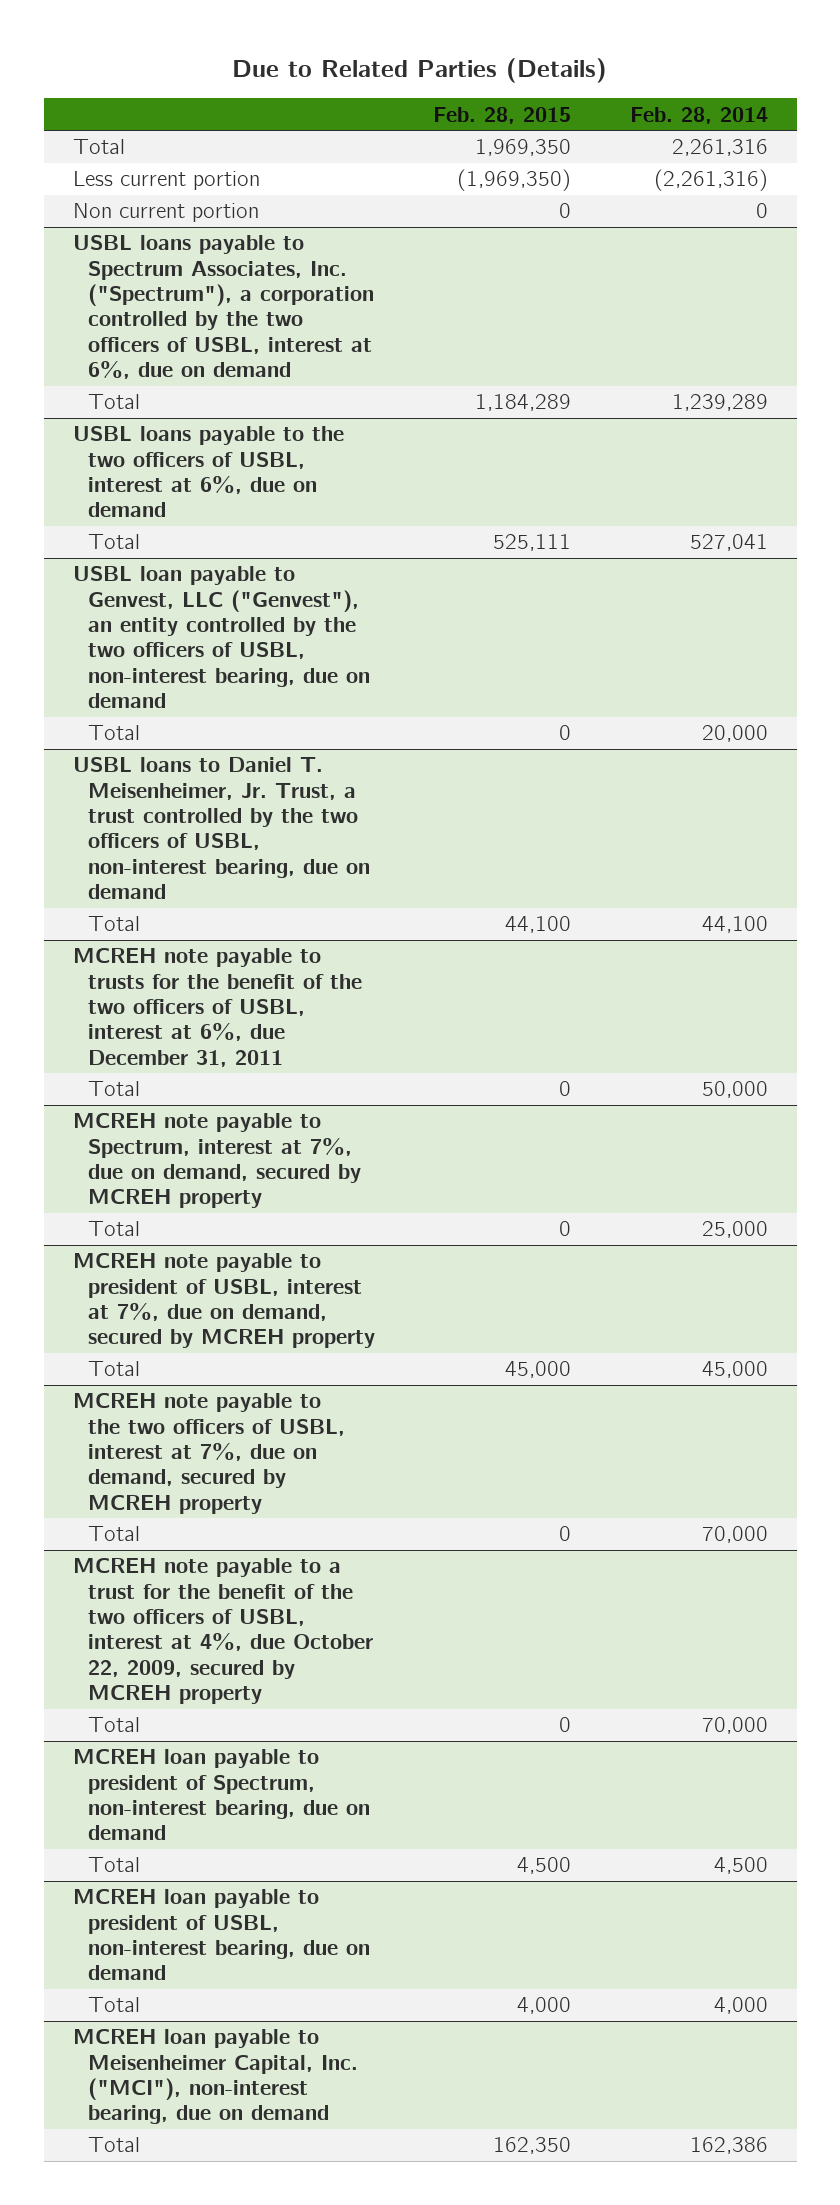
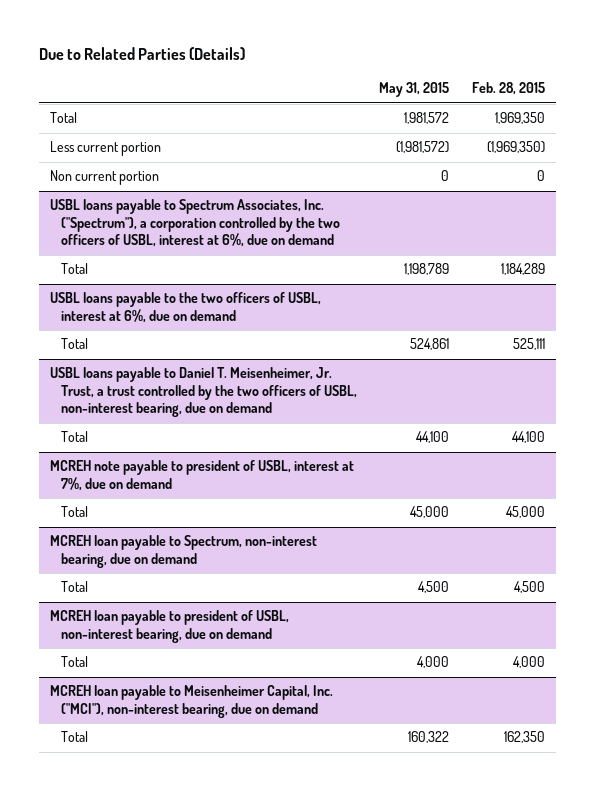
- | Feb. 28, 2015 | Feb. 28, 2014
+ | May 31, 2015 | Feb. 28, 2015
- USBL loan payable to Genvest, LLC ("Genvest"), an entity controlled by the two officers of USBL, non-interest bearing, due on demand
- Total | 0 | 20,000
- USBL loans to Daniel T. Meisenheimer, Jr. Trust, a trust controlled by the two officers of USBL, non-interest bearing, due on demand
+ USBL loans payable to Daniel T. Meisenheimer, Jr. Trust, a trust controlled by the two officers of USBL, non-interest bearing, due on demand
- MCREH note payable to trusts for the benefit of the two officers of USBL, interest at 6%, due December 31, 2011
- Total | 0 | 50,000
- MCREH note payable to Spectrum, interest at 7%, due on demand, secured by MCREH property
- Total | 0 | 25,000
- MCREH note payable to president of USBL, interest at 7%, due on demand, secured by MCREH property
+ MCREH note payable to president of USBL, interest at 7%, due on demand
- MCREH note payable to the two officers of USBL, interest at 7%, due on demand, secured by MCREH property
- Total | 0 | 70,000
- MCREH note payable to a trust for the benefit of the two officers of USBL, interest at 4%, due October 22, 2009, secured by MCREH property
- Total | 0 | 70,000
- MCREH loan payable to president of Spectrum, non-interest bearing, due on demand
+ MCREH loan payable to Spectrum, non-interest bearing, due on demand

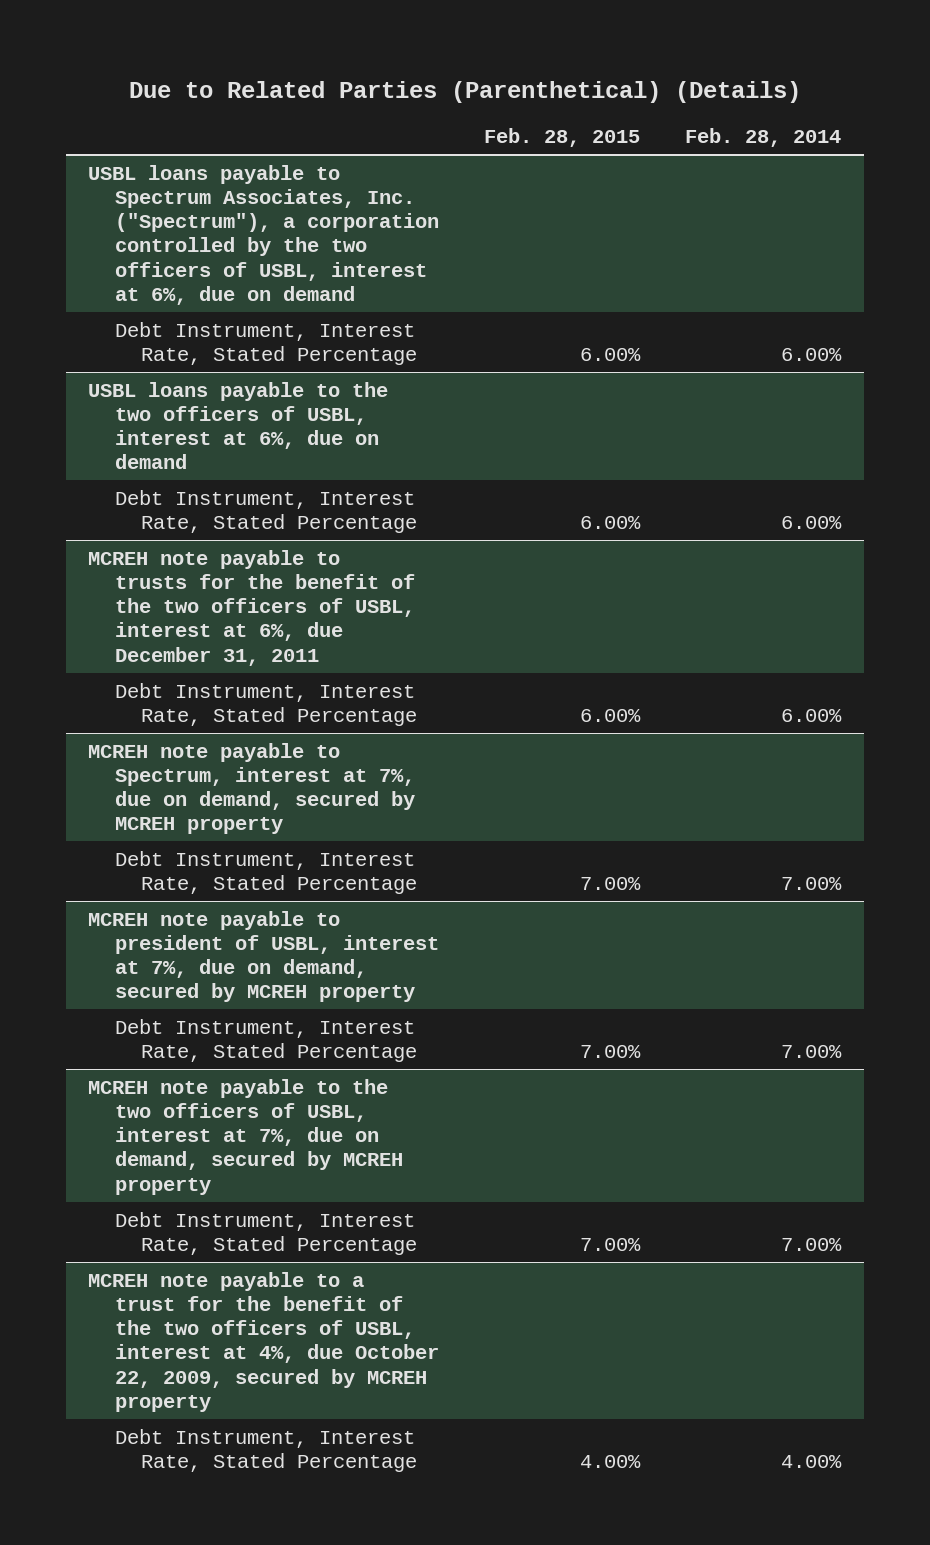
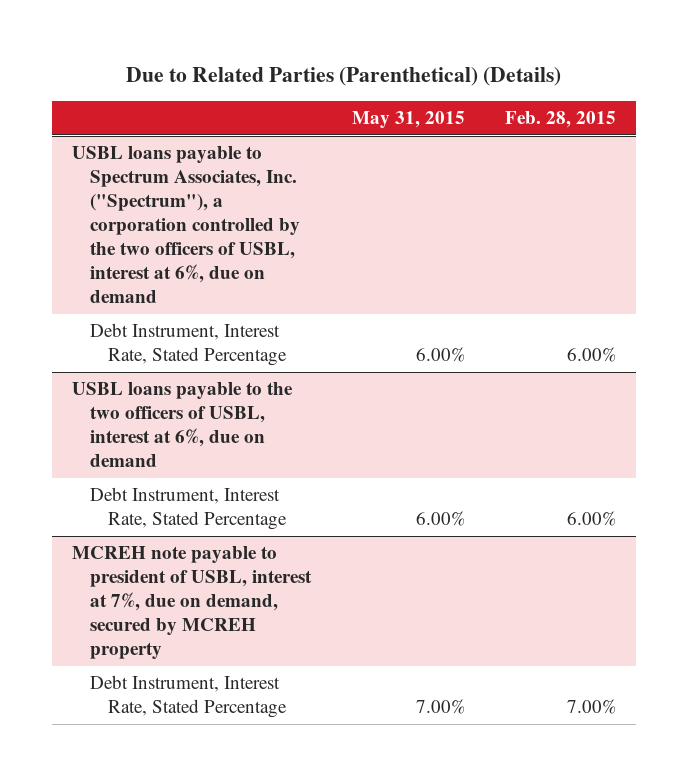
- | Feb. 28, 2015 | Feb. 28, 2014
+ | May 31, 2015 | Feb. 28, 2015
- MCREH note payable to trusts for the benefit of the two officers of USBL, interest at 6%, due December 31, 2011
- Debt Instrument, Interest Rate, Stated Percentage | 6.00% | 6.00%
- MCREH note payable to Spectrum, interest at 7%, due on demand, secured by MCREH property
- Debt Instrument, Interest Rate, Stated Percentage | 7.00% | 7.00%
- MCREH note payable to the two officers of USBL, interest at 7%, due on demand, secured by MCREH property
- Debt Instrument, Interest Rate, Stated Percentage | 7.00% | 7.00%
- MCREH note payable to a trust for the benefit of the two officers of USBL, interest at 4%, due October 22, 2009, secured by MCREH property
- Debt Instrument, Interest Rate, Stated Percentage | 4.00% | 4.00%

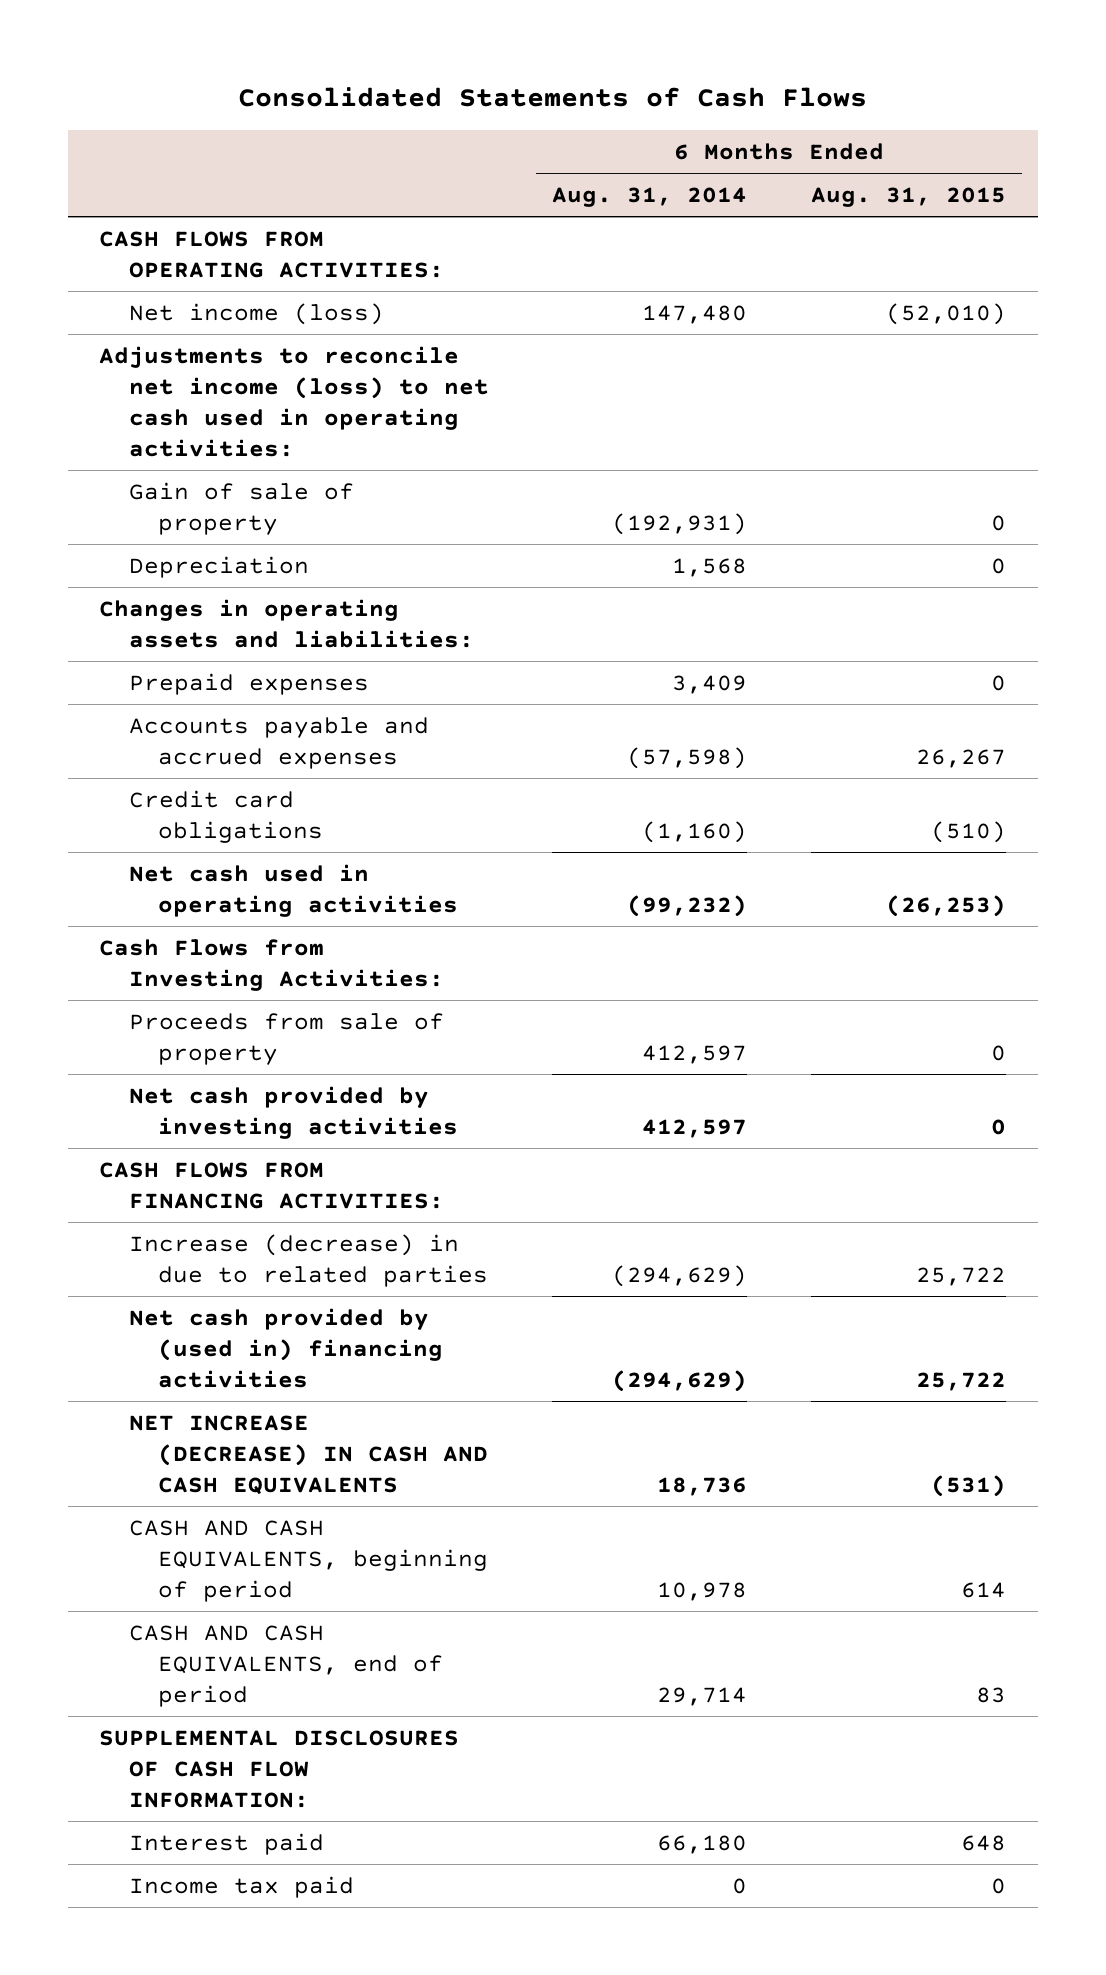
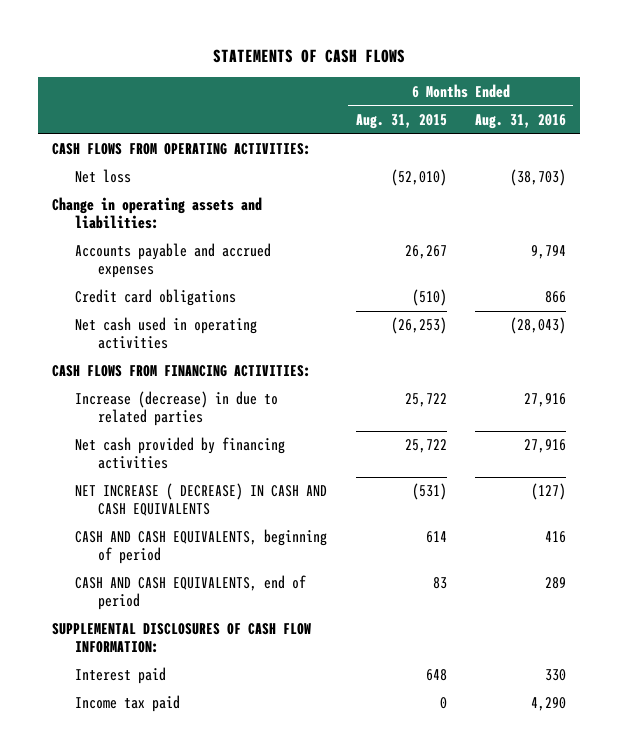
- Consolidated Statements of Cash Flows
+ STATEMENTS OF CASH FLOWS
- | 6 Months Ended Aug. 31, 2014 | 6 Months Ended Aug. 31, 2015
+ | 6 Months Ended Aug. 31, 2015 | 6 Months Ended Aug. 31, 2016
- Net income (loss) | 147,480 | (52,010)
- Adjustments to reconcile net income (loss) to net cash used in operating activities:
- Gain of sale of property | (192,931) | 0
- Depreciation | 1,568 | 0
- Changes in operating assets and liabilities:
- Prepaid expenses | 3,409 | 0
+ Net loss | (52,010) | (38,703)
+ Change in operating assets and liabilities:
- Cash Flows from Investing Activities:
- Proceeds from sale of property | 412,597 | 0
- Net cash provided by investing activities | 412,597 | 0
- Net cash provided by (used in) financing activities | (294,629) | 25,722
- NET INCREASE (DECREASE) IN CASH AND CASH EQUIVALENTS | 18,736 | (531)
+ Net cash provided by financing activities | 25,722 | 27,916
+ NET INCREASE ( DECREASE) IN CASH AND CASH EQUIVALENTS | (531) | (127)

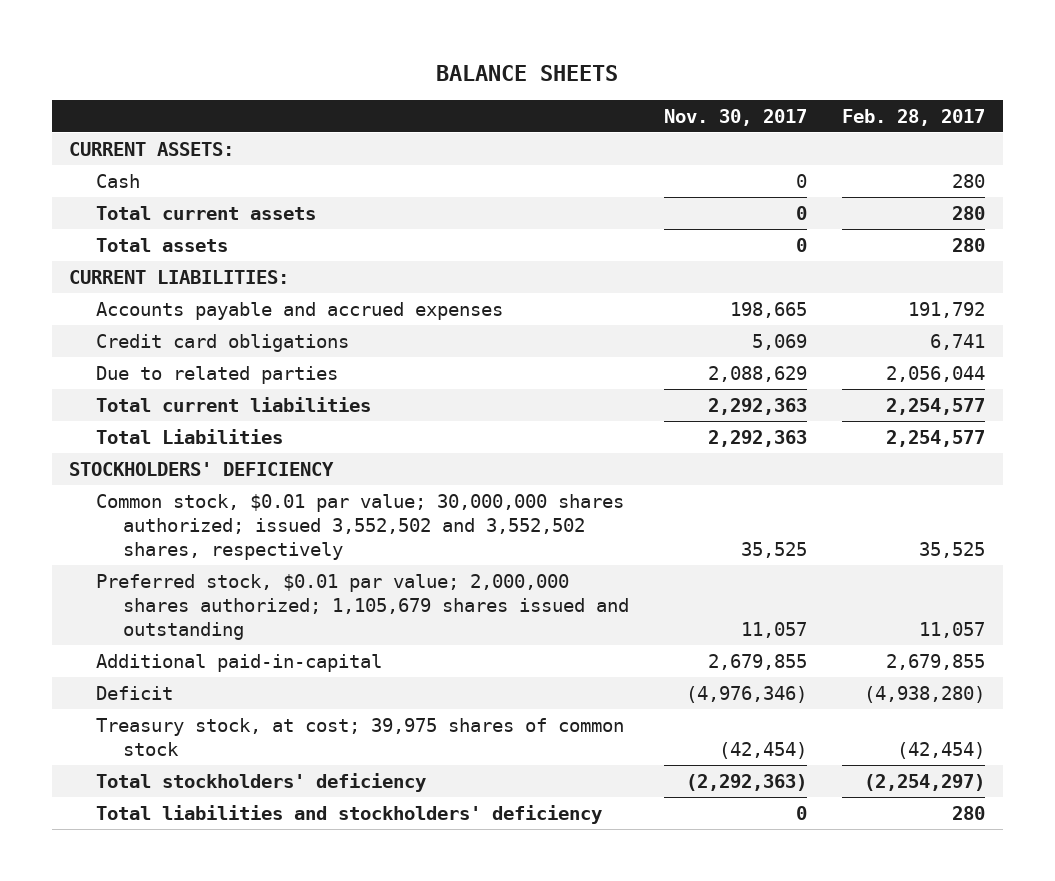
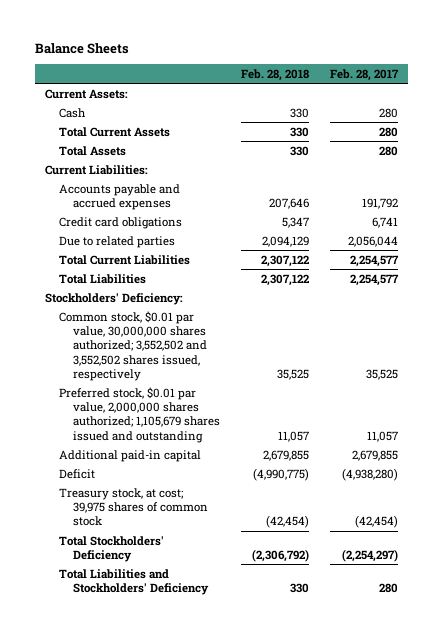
- BALANCE SHEETS
+ Balance Sheets
- | Nov. 30, 2017 | Feb. 28, 2017
+ | Feb. 28, 2018 | Feb. 28, 2017
- CURRENT ASSETS:
+ Current Assets:
- Total current assets | 0 | 280
- Total assets | 0 | 280
- CURRENT LIABILITIES:
+ Total Current Assets | 330 | 280
+ Total Assets | 330 | 280
+ Current Liabilities:
- Total current liabilities | 2,292,363 | 2,254,577
+ Total Current Liabilities | 2,307,122 | 2,254,577
- STOCKHOLDERS' DEFICIENCY
- Common stock, $0.01 par value; 30,000,000 shares authorized; issued 3,552,502 and 3,552,502 shares, respectively | 35,525 | 35,525
- Preferred stock, $0.01 par value; 2,000,000 shares authorized; 1,105,679 shares issued and outstanding | 11,057 | 11,057
- Additional paid-in-capital | 2,679,855 | 2,679,855
+ Stockholders' Deficiency:
+ Common stock, $0.01 par value, 30,000,000 shares authorized; 3,552,502 and 3,552,502 shares issued, respectively | 35,525 | 35,525
+ Preferred stock, $0.01 par value, 2,000,000 shares authorized; 1,105,679 shares issued and outstanding | 11,057 | 11,057
+ Additional paid-in capital | 2,679,855 | 2,679,855
- Total stockholders' deficiency | (2,292,363) | (2,254,297)
- Total liabilities and stockholders' deficiency | 0 | 280
+ Total Stockholders' Deficiency | (2,306,792) | (2,254,297)
+ Total Liabilities and Stockholders' Deficiency | 330 | 280

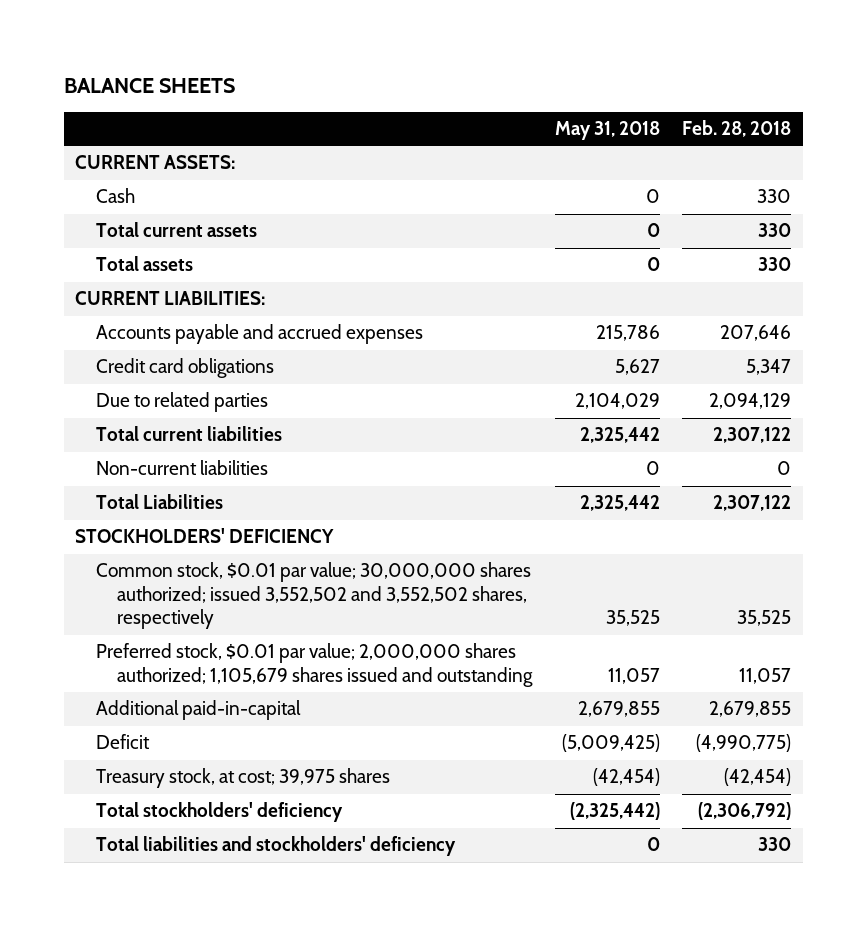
- Balance Sheets
+ BALANCE SHEETS
- | Feb. 28, 2018 | Feb. 28, 2017
+ | May 31, 2018 | Feb. 28, 2018
- Current Assets:
+ CURRENT ASSETS:
- Total Current Assets | 330 | 280
- Total Assets | 330 | 280
- Current Liabilities:
+ Total current assets | 0 | 330
+ Total assets | 0 | 330
+ CURRENT LIABILITIES:
- Total Current Liabilities | 2,307,122 | 2,254,577
+ Total current liabilities | 2,325,442 | 2,307,122
+ Non-current liabilities | 0 | 0
- Stockholders' Deficiency:
- Common stock, $0.01 par value, 30,000,000 shares authorized; 3,552,502 and 3,552,502 shares issued, respectively | 35,525 | 35,525
- Preferred stock, $0.01 par value, 2,000,000 shares authorized; 1,105,679 shares issued and outstanding | 11,057 | 11,057
- Additional paid-in capital | 2,679,855 | 2,679,855
+ STOCKHOLDERS' DEFICIENCY
+ Common stock, $0.01 par value; 30,000,000 shares authorized; issued 3,552,502 and 3,552,502 shares, respectively | 35,525 | 35,525
+ Preferred stock, $0.01 par value; 2,000,000 shares authorized; 1,105,679 shares issued and outstanding | 11,057 | 11,057
+ Additional paid-in-capital | 2,679,855 | 2,679,855
- Treasury stock, at cost; 39,975 shares of common stock | (42,454) | (42,454)
- Total Stockholders' Deficiency | (2,306,792) | (2,254,297)
- Total Liabilities and Stockholders' Deficiency | 330 | 280
+ Treasury stock, at cost; 39,975 shares | (42,454) | (42,454)
+ Total stockholders' deficiency | (2,325,442) | (2,306,792)
+ Total liabilities and stockholders' deficiency | 0 | 330

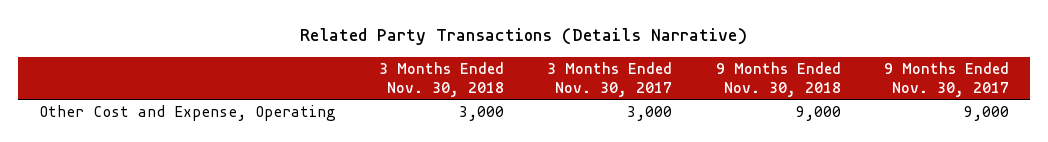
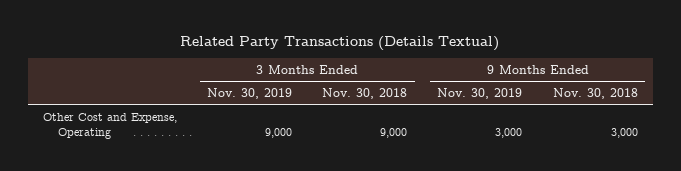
- Related Party Transactions (Details Narrative)
+ Related Party Transactions (Details Textual)
- | 3 Months Ended Nov. 30, 2018 | 3 Months Ended Nov. 30, 2017 | 9 Months Ended Nov. 30, 2018 | 9 Months Ended Nov. 30, 2017
+ | 3 Months Ended Nov. 30, 2019 | 3 Months Ended Nov. 30, 2018 | 9 Months Ended Nov. 30, 2019 | 9 Months Ended Nov. 30, 2018
- Other Cost and Expense, Operating | 3,000 | 3,000 | 9,000 | 9,000
+ Other Cost and Expense, Operating | 9,000 | 9,000 | 3,000 | 3,000

